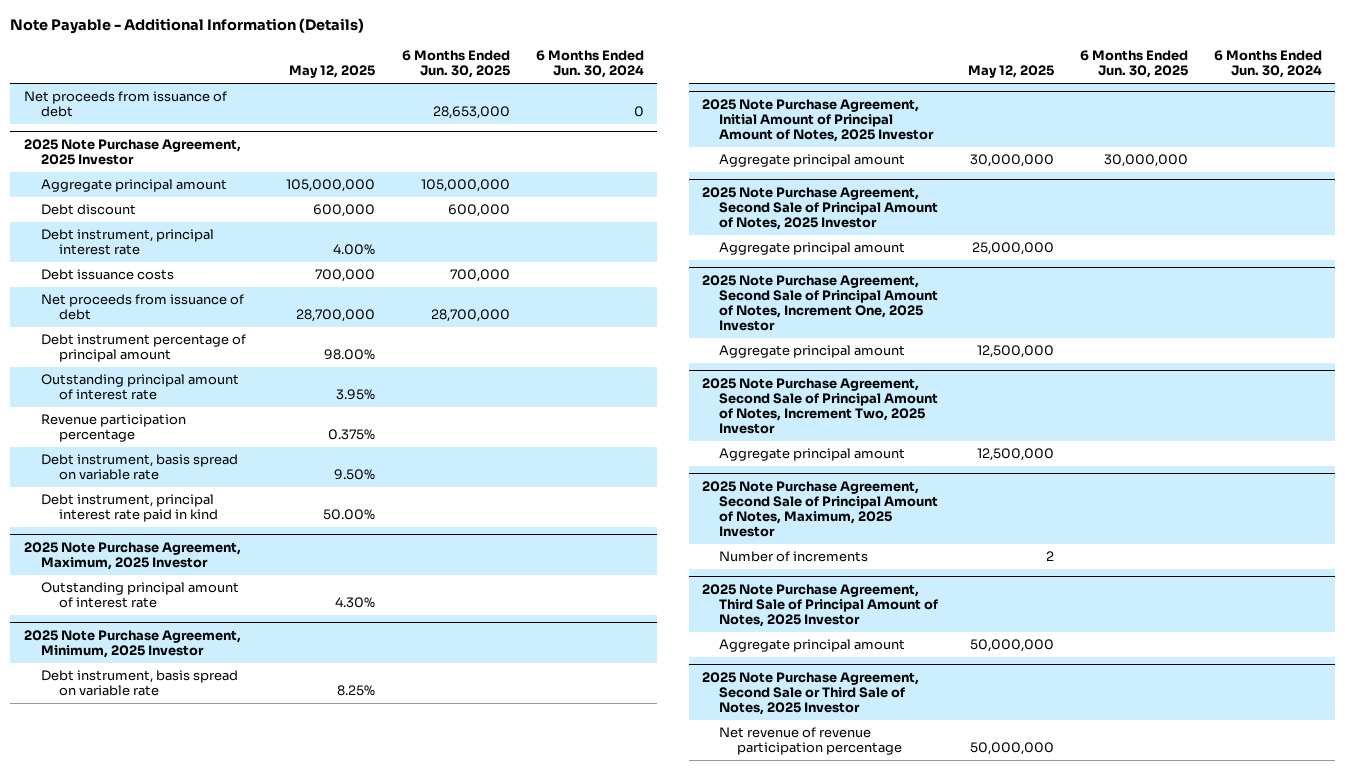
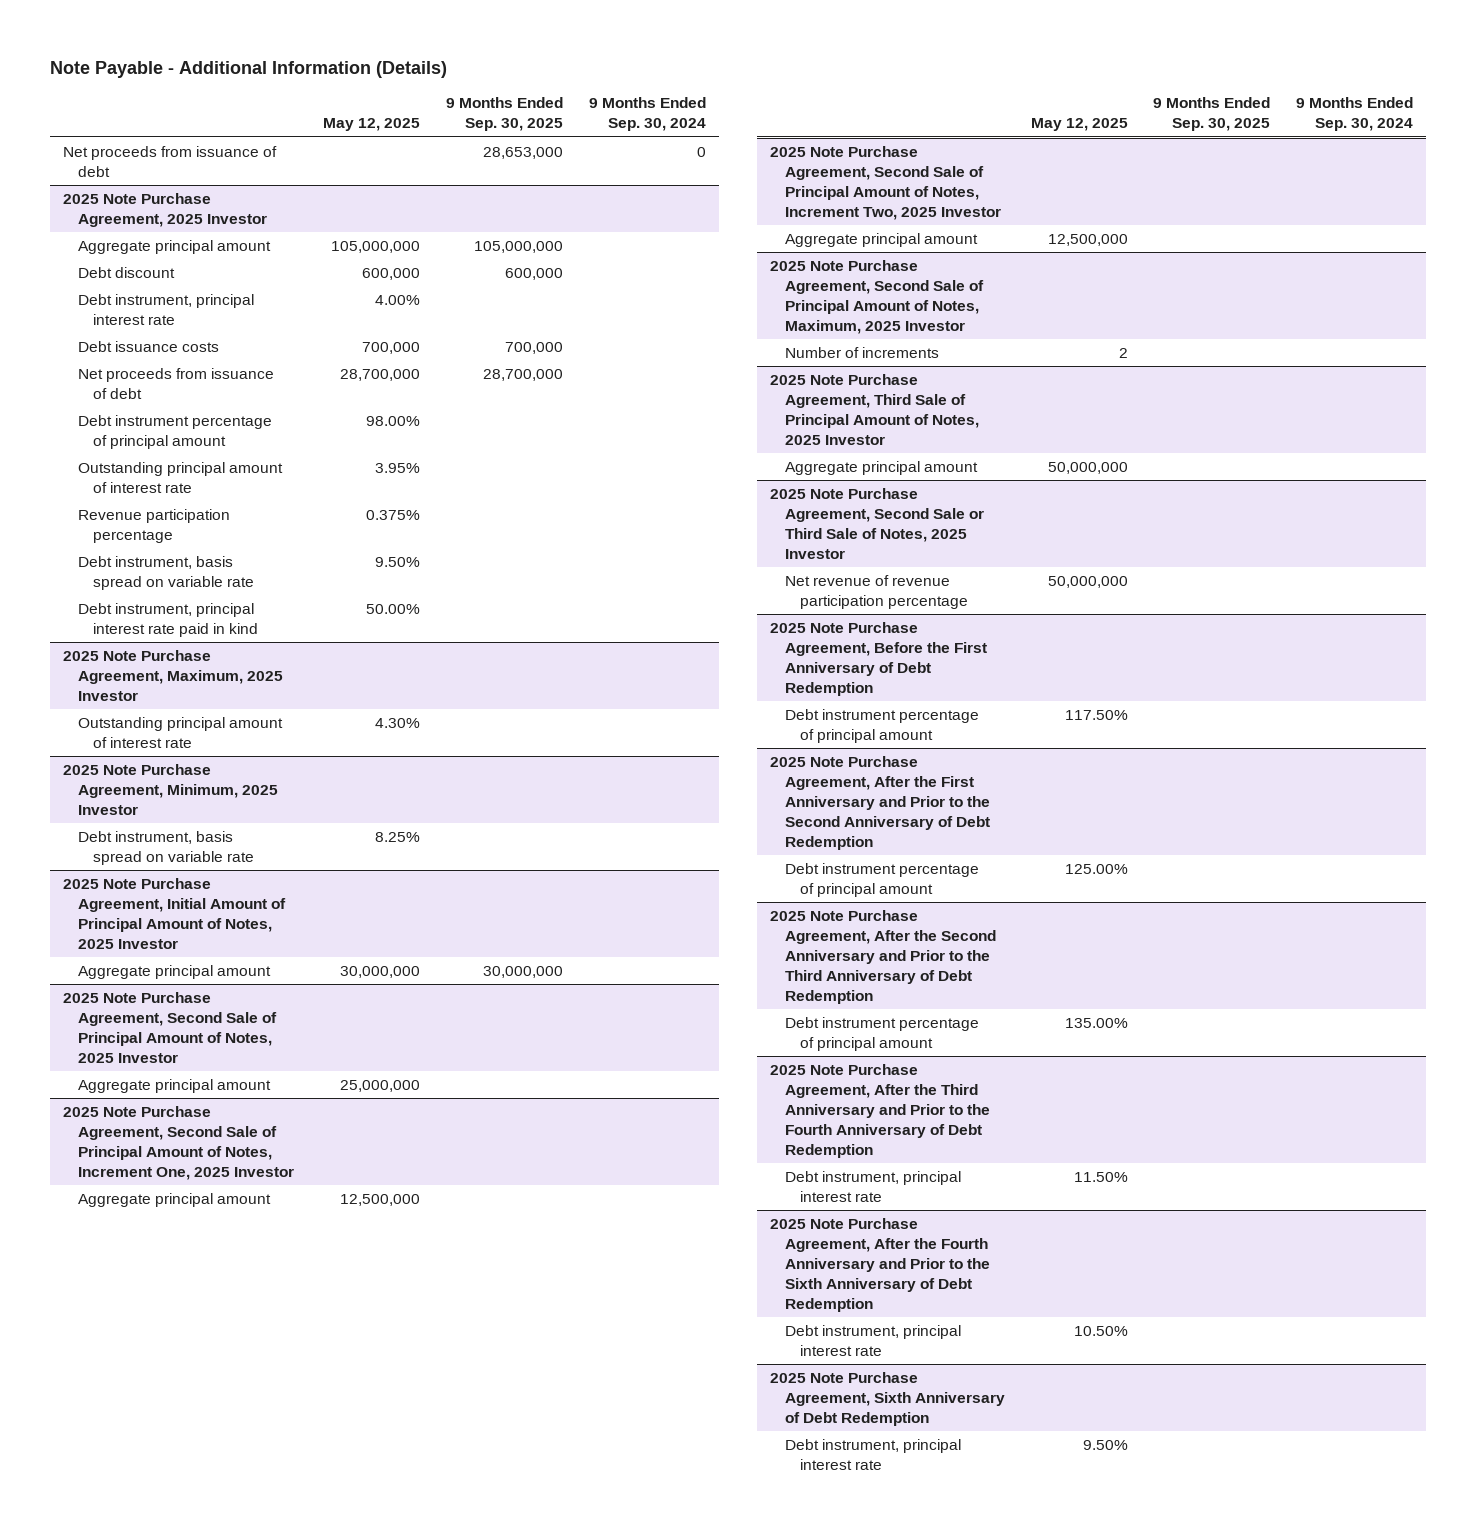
- | May 12, 2025 | 6 Months Ended Jun. 30, 2025 | 6 Months Ended Jun. 30, 2024
+ | May 12, 2025 | 9 Months Ended Sep. 30, 2025 | 9 Months Ended Sep. 30, 2024
+ 2025 Note Purchase Agreement, Before the First Anniversary of Debt Redemption
+ Debt instrument percentage of principal amount | 117.50% | |
+ 2025 Note Purchase Agreement, After the First Anniversary and Prior to the Second Anniversary of Debt Redemption
+ Debt instrument percentage of principal amount | 125.00% | |
+ 2025 Note Purchase Agreement, After the Second Anniversary and Prior to the Third Anniversary of Debt Redemption
+ Debt instrument percentage of principal amount | 135.00% | |
+ 2025 Note Purchase Agreement, After the Third Anniversary and Prior to the Fourth Anniversary of Debt Redemption
+ Debt instrument, principal interest rate | 11.50% | |
+ 2025 Note Purchase Agreement, After the Fourth Anniversary and Prior to the Sixth Anniversary of Debt Redemption
+ Debt instrument, principal interest rate | 10.50% | |
+ 2025 Note Purchase Agreement, Sixth Anniversary of Debt Redemption
+ Debt instrument, principal interest rate | 9.50% | |

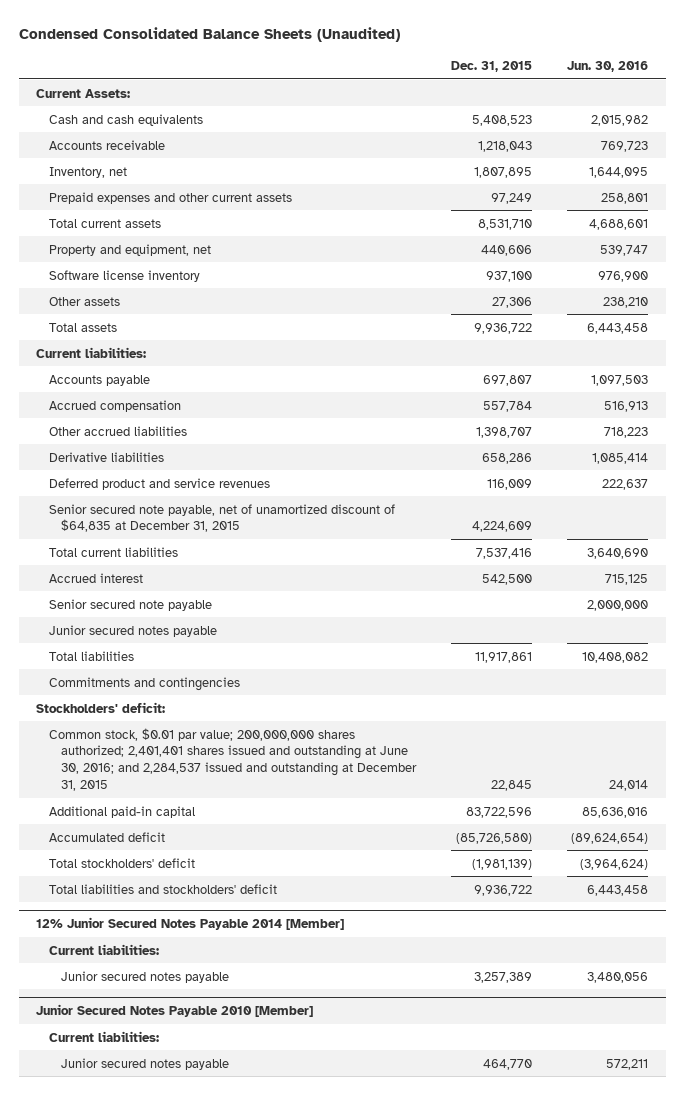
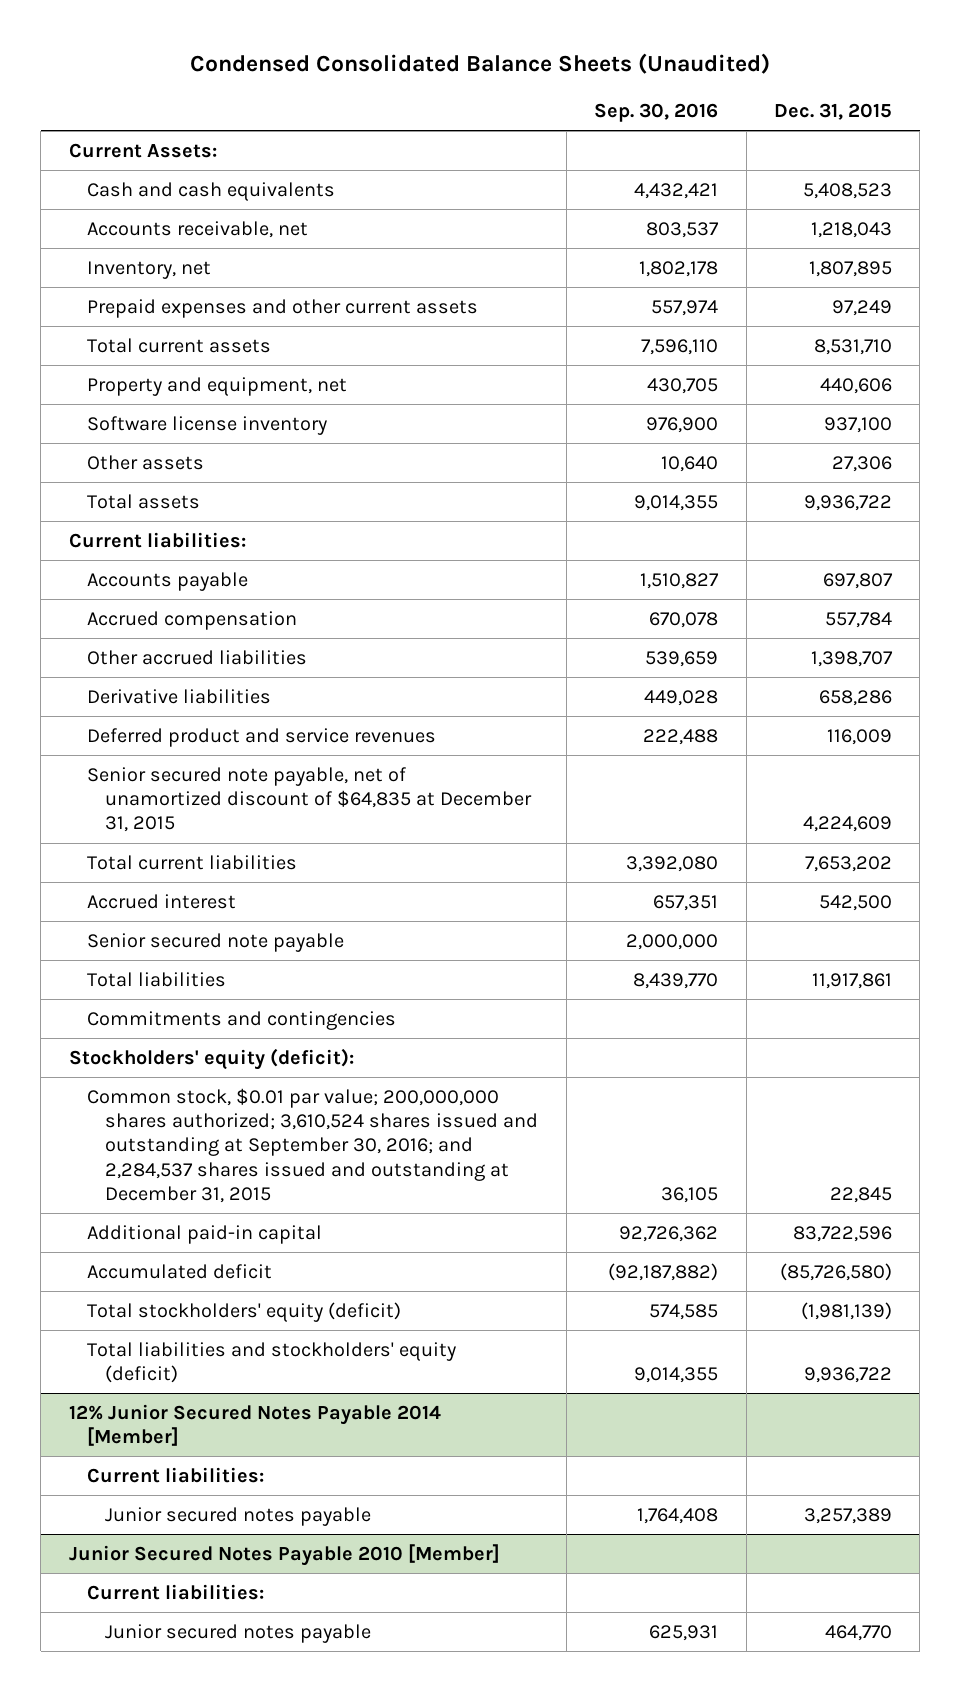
- | Dec. 31, 2015 | Jun. 30, 2016
+ | Sep. 30, 2016 | Dec. 31, 2015
- Accounts receivable | 1,218,043 | 769,723
+ Accounts receivable, net | 803,537 | 1,218,043
- Total current liabilities | 7,537,416 | 3,640,690
+ Total current liabilities | 3,392,080 | 7,653,202
- Junior secured notes payable
- Stockholders' deficit:
- Common stock, $0.01 par value; 200,000,000 shares authorized; 2,401,401 shares issued and outstanding at June 30, 2016; and 2,284,537 issued and outstanding at December 31, 2015 | 22,845 | 24,014
+ Stockholders' equity (deficit):
+ Common stock, $0.01 par value; 200,000,000 shares authorized; 3,610,524 shares issued and outstanding at September 30, 2016; and 2,284,537 shares issued and outstanding at December 31, 2015 | 36,105 | 22,845
- Total stockholders' deficit | (1,981,139) | (3,964,624)
- Total liabilities and stockholders' deficit | 9,936,722 | 6,443,458
+ Total stockholders' equity (deficit) | 574,585 | (1,981,139)
+ Total liabilities and stockholders' equity (deficit) | 9,014,355 | 9,936,722

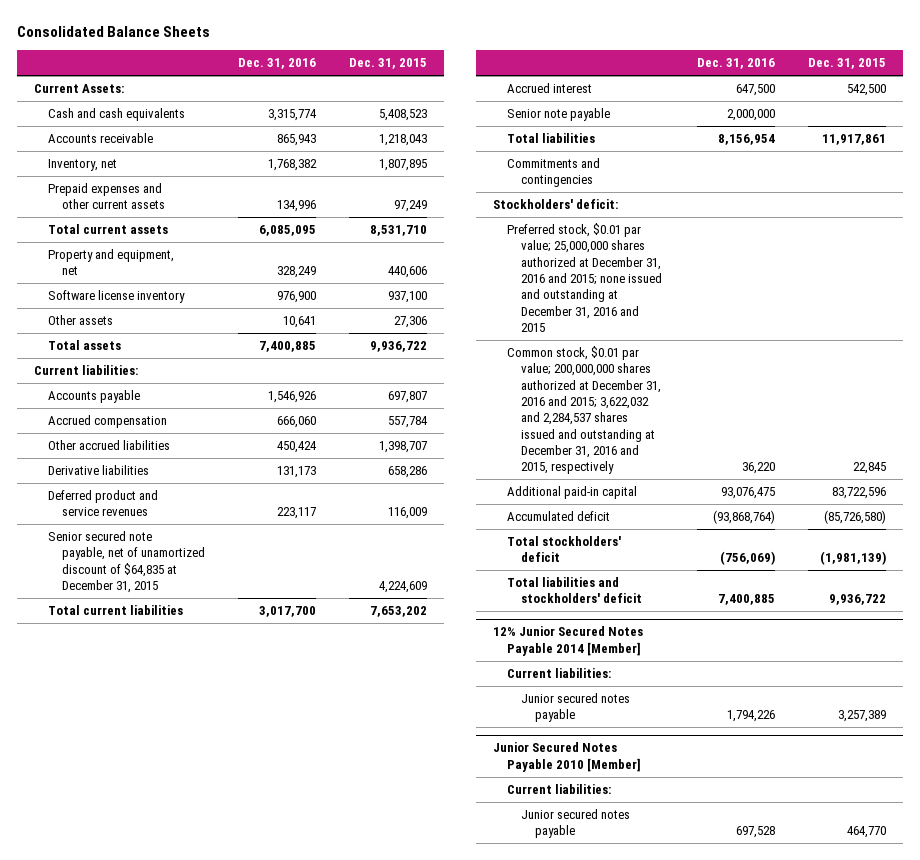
- Condensed Consolidated Balance Sheets (Unaudited)
+ Consolidated Balance Sheets
- | Sep. 30, 2016 | Dec. 31, 2015
+ | Dec. 31, 2016 | Dec. 31, 2015
- Accounts receivable, net | 803,537 | 1,218,043
+ Accounts receivable | 865,943 | 1,218,043
- Senior secured note payable | 2,000,000 |
+ Senior note payable | 2,000,000 |
- Stockholders' equity (deficit):
- Common stock, $0.01 par value; 200,000,000 shares authorized; 3,610,524 shares issued and outstanding at September 30, 2016; and 2,284,537 shares issued and outstanding at December 31, 2015 | 36,105 | 22,845
+ Stockholders' deficit:
+ Preferred stock, $0.01 par value; 25,000,000 shares authorized at December 31, 2016 and 2015; none issued and outstanding at December 31, 2016 and 2015
+ Common stock, $0.01 par value; 200,000,000 shares authorized at December 31, 2016 and 2015; 3,622,032 and 2,284,537 shares issued and outstanding at December 31, 2016 and 2015, respectively | 36,220 | 22,845
- Total stockholders' equity (deficit) | 574,585 | (1,981,139)
- Total liabilities and stockholders' equity (deficit) | 9,014,355 | 9,936,722
+ Total stockholders' deficit | (756,069) | (1,981,139)
+ Total liabilities and stockholders' deficit | 7,400,885 | 9,936,722

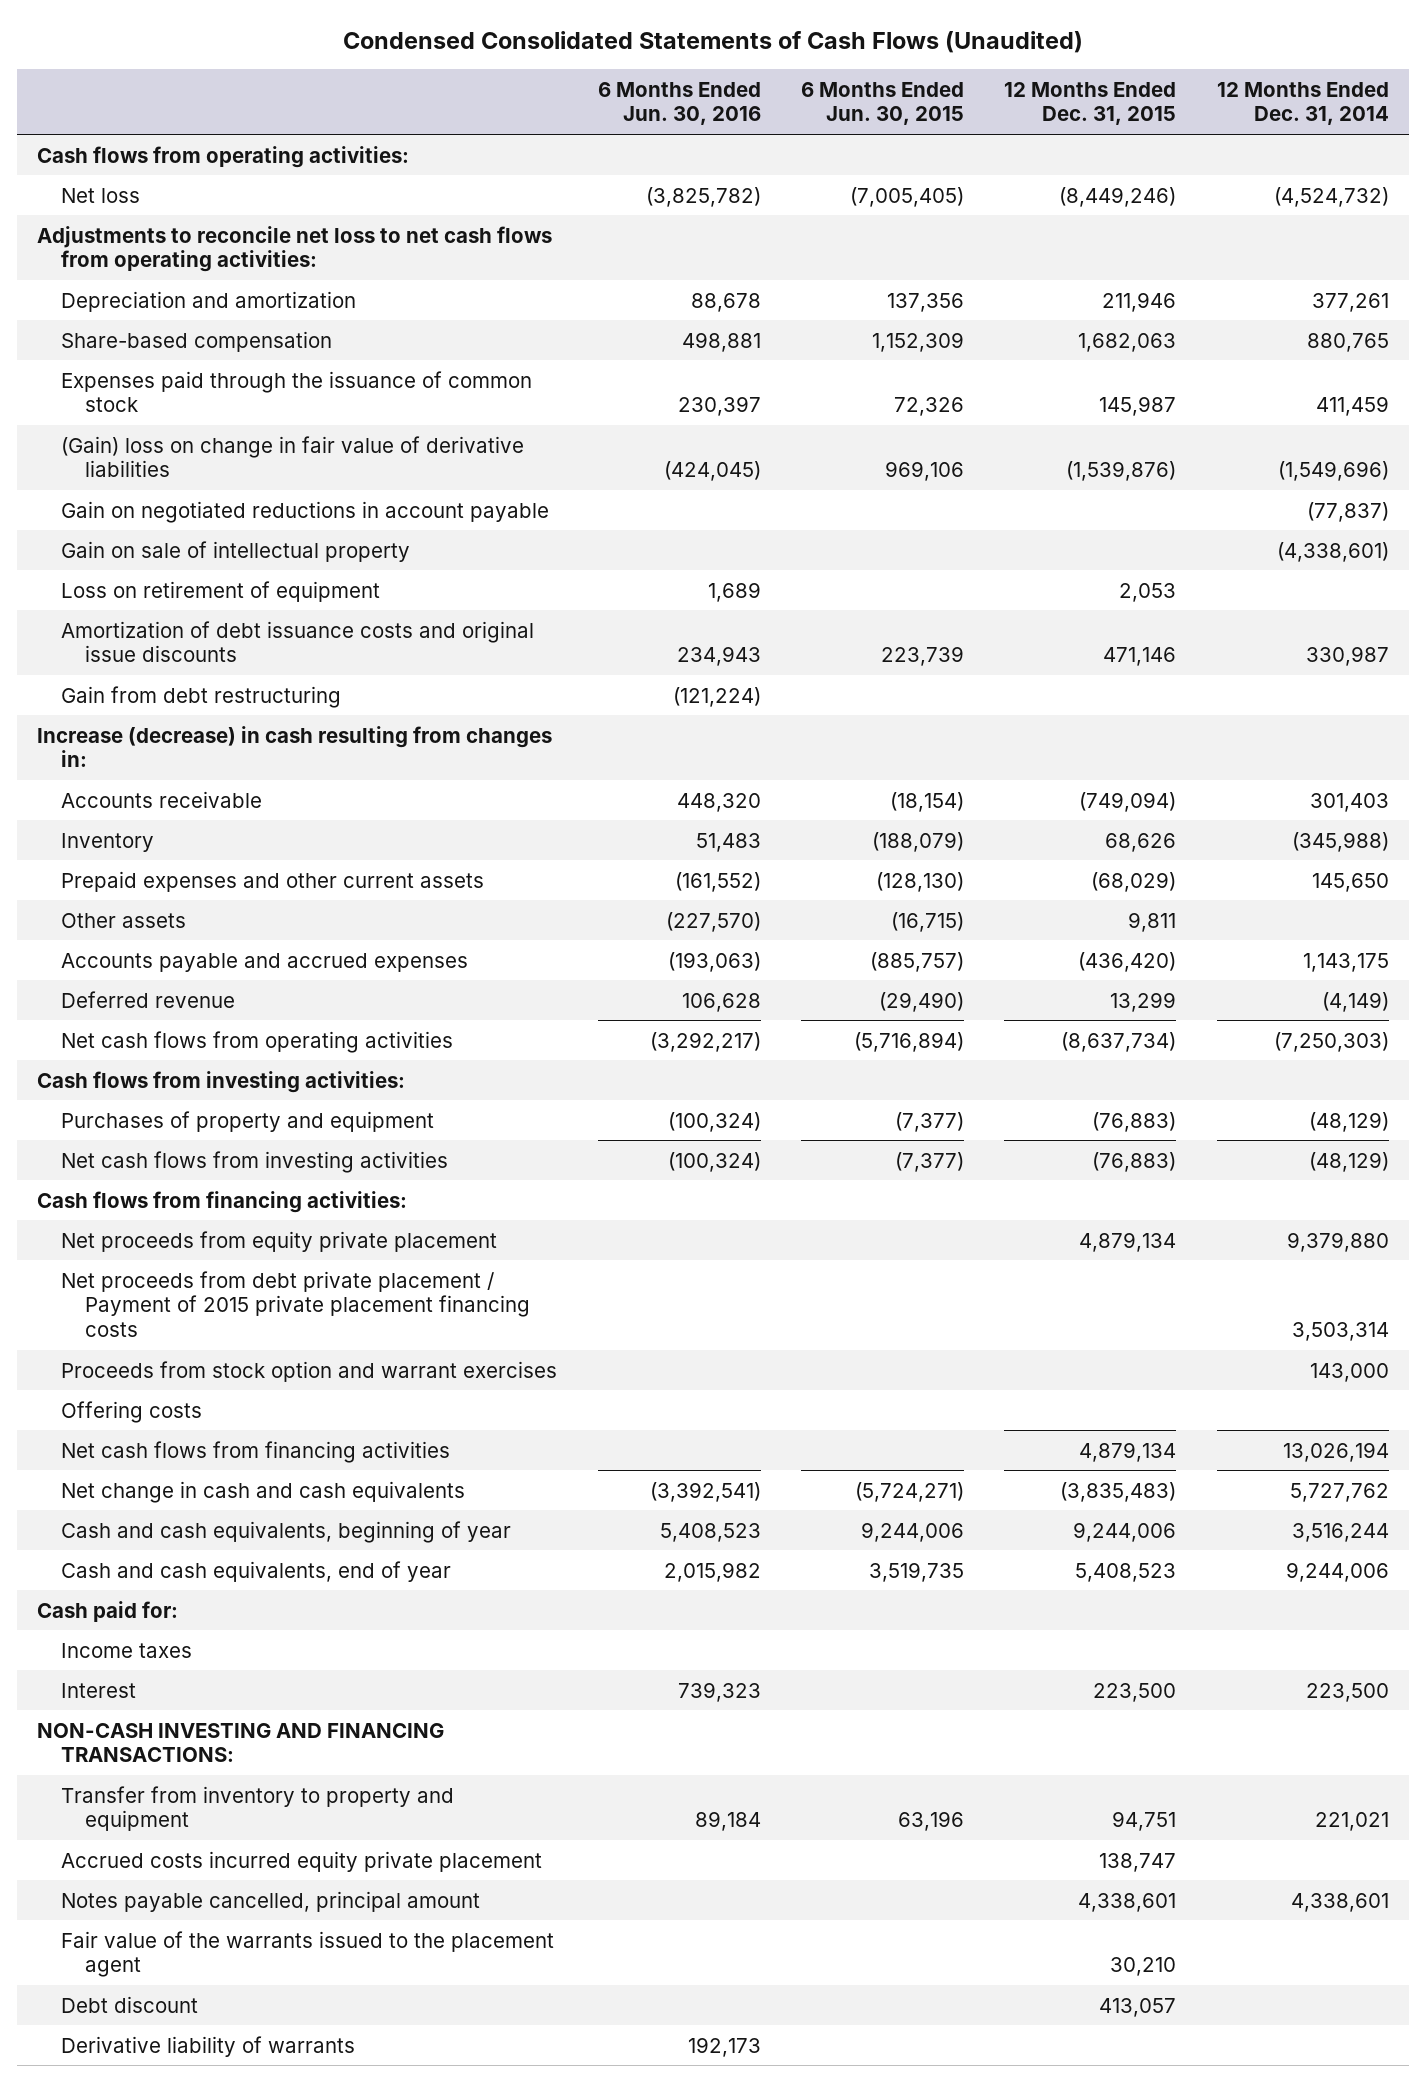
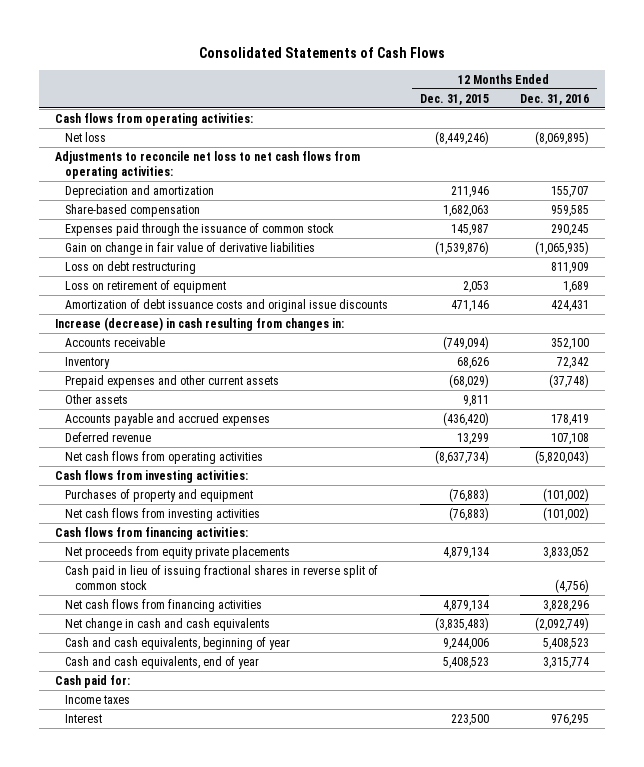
- Condensed Consolidated Statements of Cash Flows (Unaudited)
+ Consolidated Statements of Cash Flows
- | 6 Months Ended Jun. 30, 2016 | 6 Months Ended Jun. 30, 2015 | 12 Months Ended Dec. 31, 2015 | 12 Months Ended Dec. 31, 2014
+ | 12 Months Ended Dec. 31, 2015 | 12 Months Ended Dec. 31, 2016
- (Gain) loss on change in fair value of derivative liabilities | (424,045) | 969,106 | (1,539,876) | (1,549,696)
- Gain on negotiated reductions in account payable | | | | (77,837)
- Gain on sale of intellectual property | | | | (4,338,601)
+ Gain on change in fair value of derivative liabilities | (1,539,876) | (1,065,935)
+ Loss on debt restructuring | | 811,909
- Gain from debt restructuring | (121,224) | | |
- Net proceeds from equity private placement | | | 4,879,134 | 9,379,880
- Net proceeds from debt private placement / Payment of 2015 private placement financing costs | | | | 3,503,314
- Proceeds from stock option and warrant exercises | | | | 143,000
- Offering costs
+ Net proceeds from equity private placements | 4,879,134 | 3,833,052
+ Cash paid in lieu of issuing fractional shares in reverse split of common stock | | (4,756)
- NON-CASH INVESTING AND FINANCING TRANSACTIONS:
- Transfer from inventory to property and equipment | 89,184 | 63,196 | 94,751 | 221,021
- Accrued costs incurred equity private placement | | | 138,747 |
- Notes payable cancelled, principal amount | | | 4,338,601 | 4,338,601
- Fair value of the warrants issued to the placement agent | | | 30,210 |
- Debt discount | | | 413,057 |
- Derivative liability of warrants | 192,173 | | |

